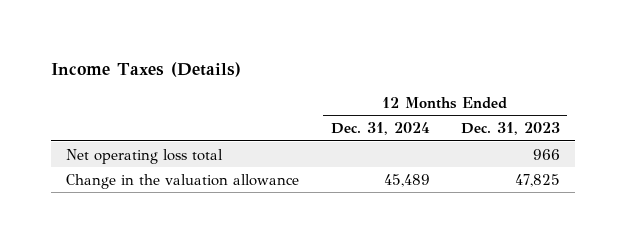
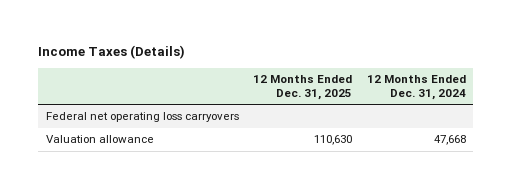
- | 12 Months Ended Dec. 31, 2024 | 12 Months Ended Dec. 31, 2023
+ | 12 Months Ended Dec. 31, 2025 | 12 Months Ended Dec. 31, 2024
- Net operating loss total | | 966
- Change in the valuation allowance | 45,489 | 47,825
+ Federal net operating loss carryovers
+ Valuation allowance | 110,630 | 47,668

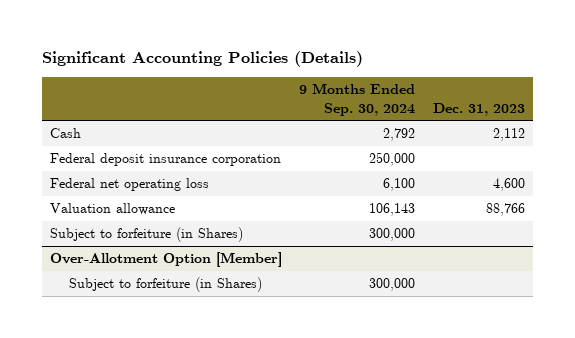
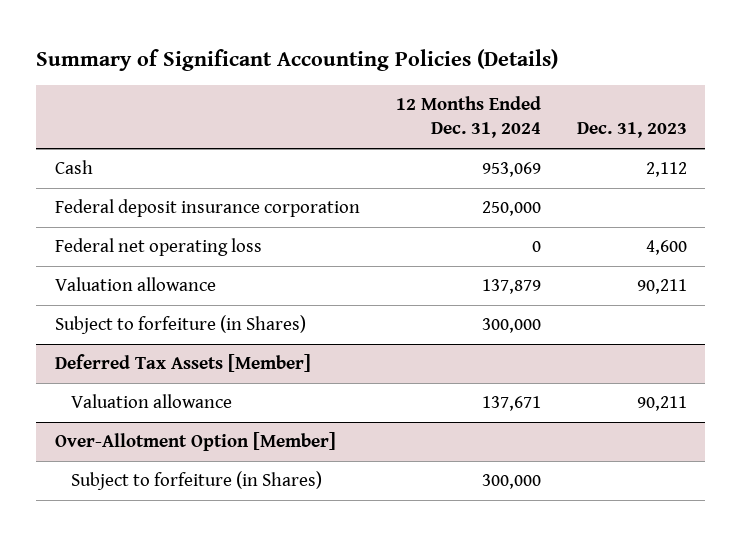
- Significant Accounting Policies (Details)
+ Summary of Significant Accounting Policies (Details)
- | 9 Months Ended Sep. 30, 2024 | Dec. 31, 2023
+ | 12 Months Ended Dec. 31, 2024 | Dec. 31, 2023
- Valuation allowance | 106,143 | 88,766
+ Valuation allowance | 137,879 | 90,211
+ Deferred Tax Assets [Member]
+ Valuation allowance | 137,671 | 90,211

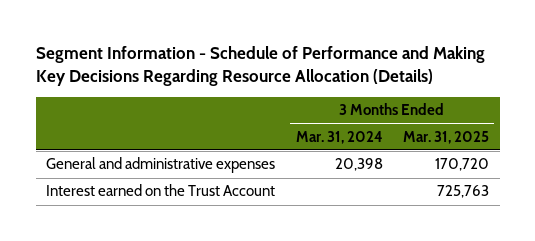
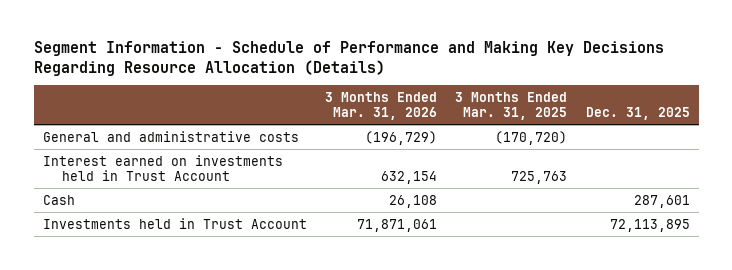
- | 3 Months Ended Mar. 31, 2024 | 3 Months Ended Mar. 31, 2025
+ | 3 Months Ended Mar. 31, 2026 | 3 Months Ended Mar. 31, 2025 | Dec. 31, 2025
- General and administrative expenses | 20,398 | 170,720
- Interest earned on the Trust Account | | 725,763
+ General and administrative costs | (196,729) | (170,720) |
+ Interest earned on investments held in Trust Account | 632,154 | 725,763 |
+ Cash | 26,108 | | 287,601
+ Investments held in Trust Account | 71,871,061 | | 72,113,895

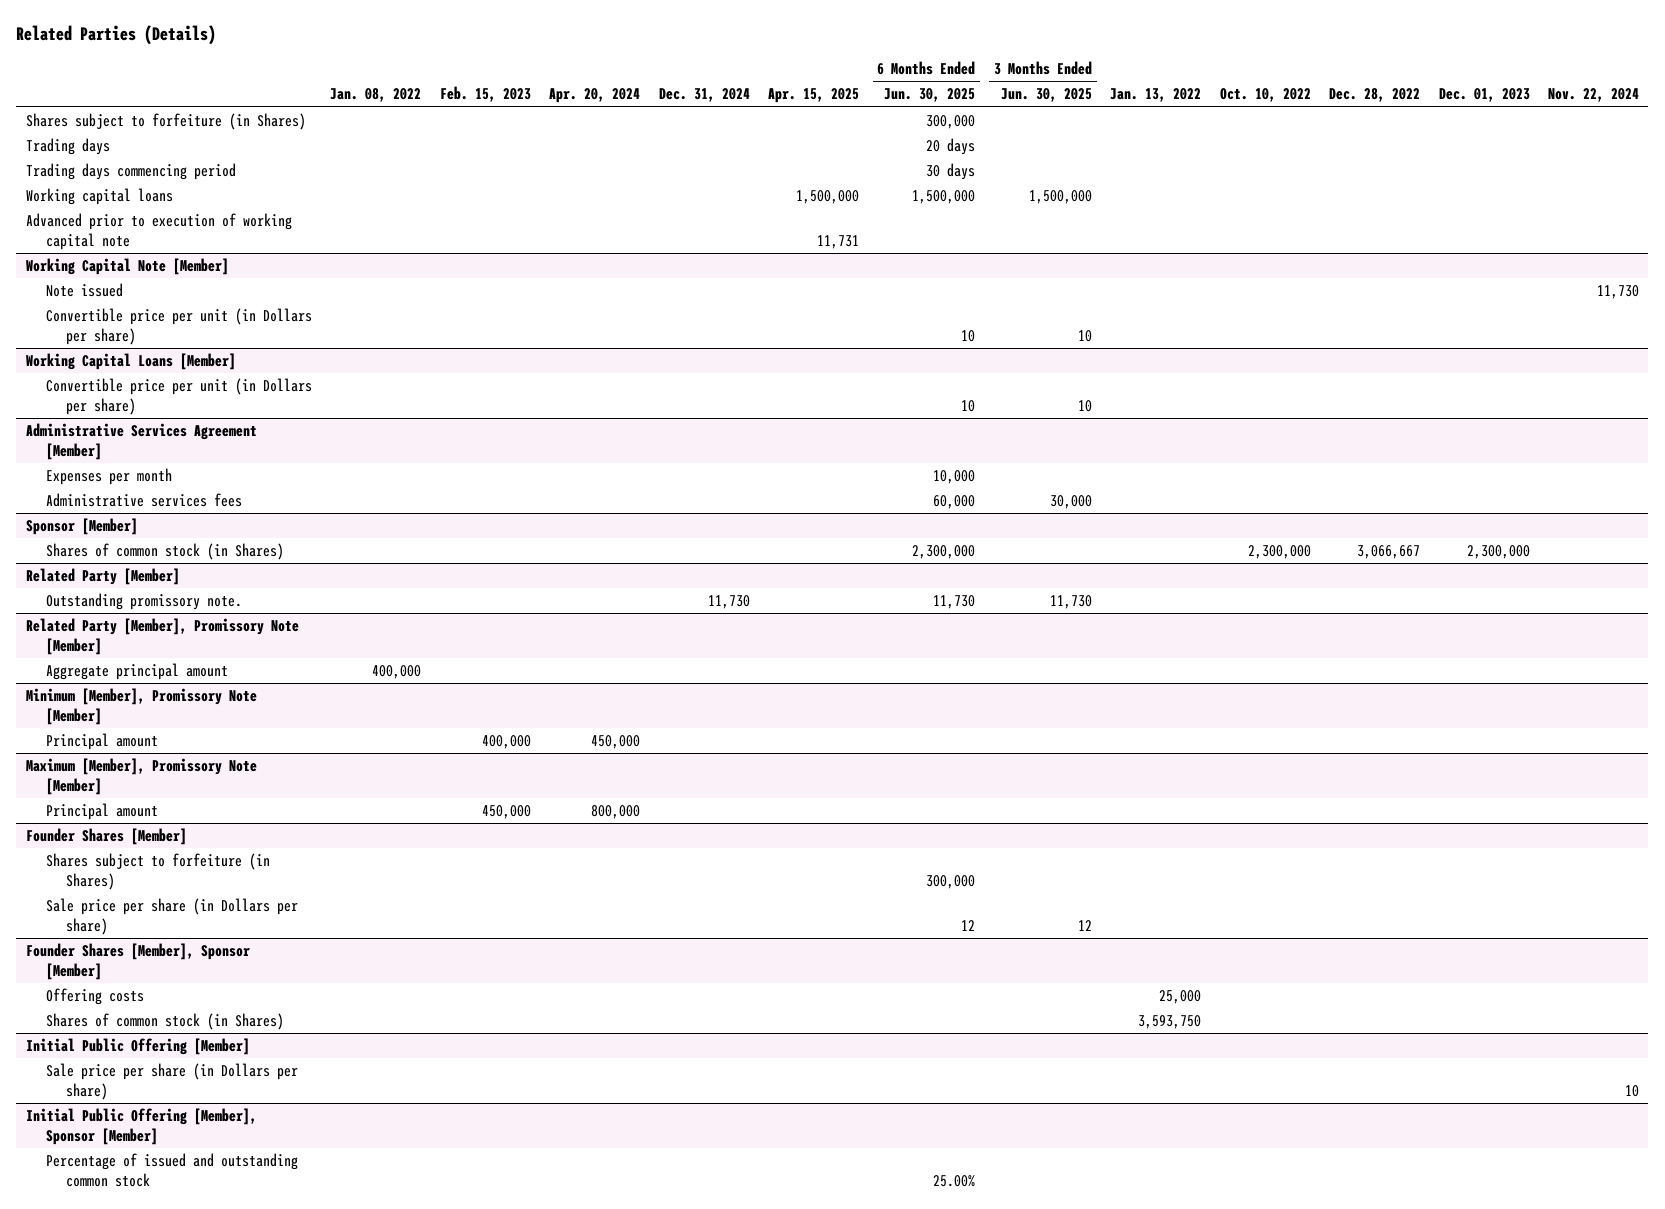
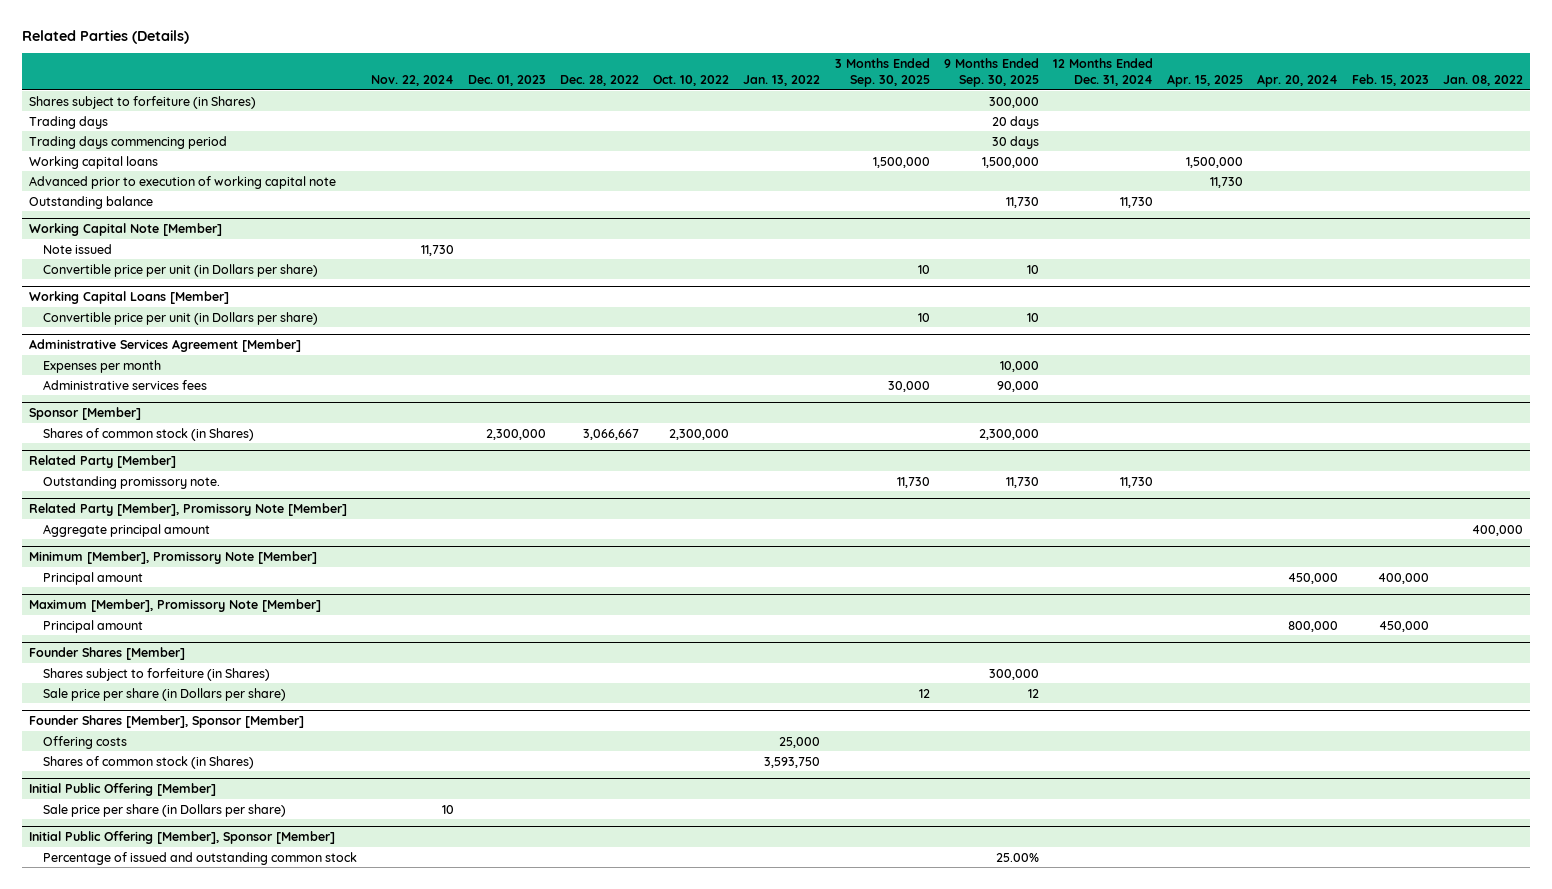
- | Jan. 08, 2022 | Feb. 15, 2023 | Apr. 20, 2024 | Dec. 31, 2024 | Apr. 15, 2025 | 6 Months Ended Jun. 30, 2025 | 3 Months Ended Jun. 30, 2025 | Jan. 13, 2022 | Oct. 10, 2022 | Dec. 28, 2022 | Dec. 01, 2023 | Nov. 22, 2024
+ | Nov. 22, 2024 | Dec. 01, 2023 | Dec. 28, 2022 | Oct. 10, 2022 | Jan. 13, 2022 | 3 Months Ended Sep. 30, 2025 | 9 Months Ended Sep. 30, 2025 | 12 Months Ended Dec. 31, 2024 | Apr. 15, 2025 | Apr. 20, 2024 | Feb. 15, 2023 | Jan. 08, 2022
- Advanced prior to execution of working capital note | | | | | 11,731 | | | | | | |
+ Advanced prior to execution of working capital note | | | | | | | | | 11,730 | | |
+ Outstanding balance | | | | | | | 11,730 | 11,730 | | | |

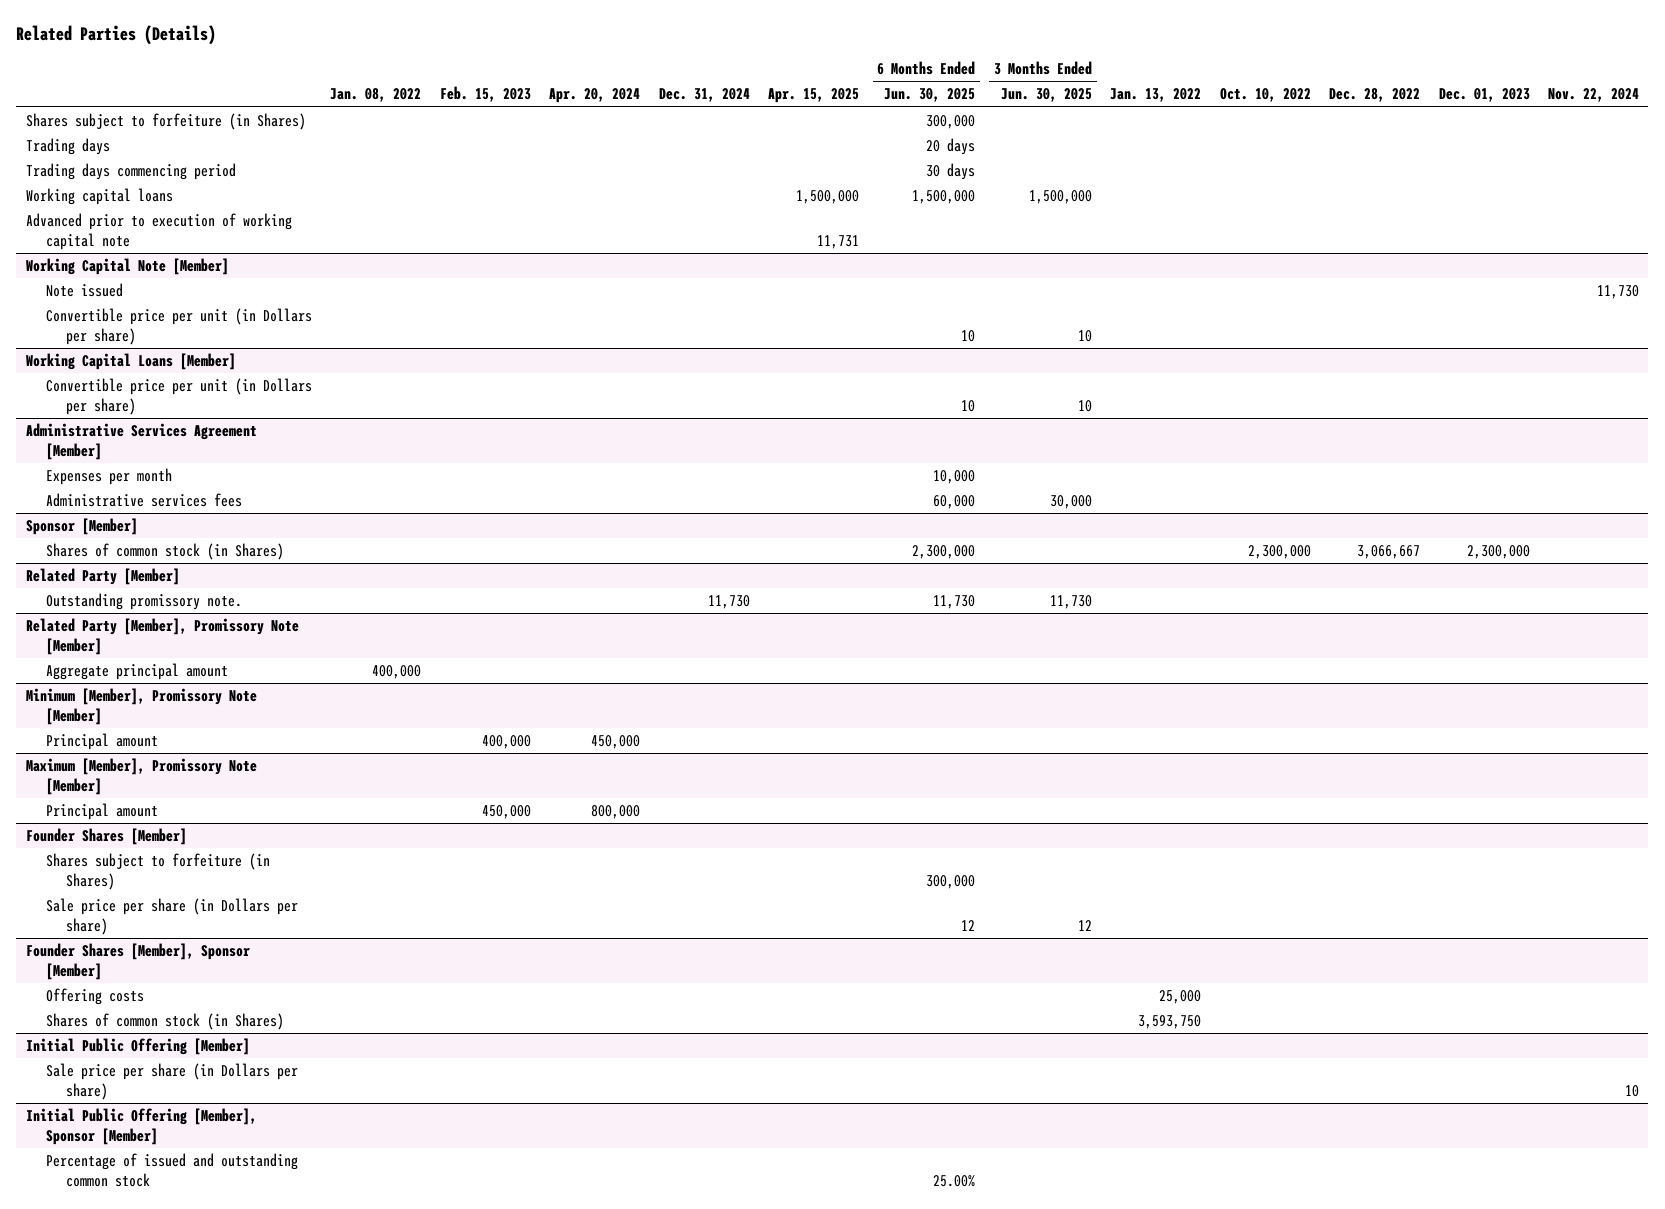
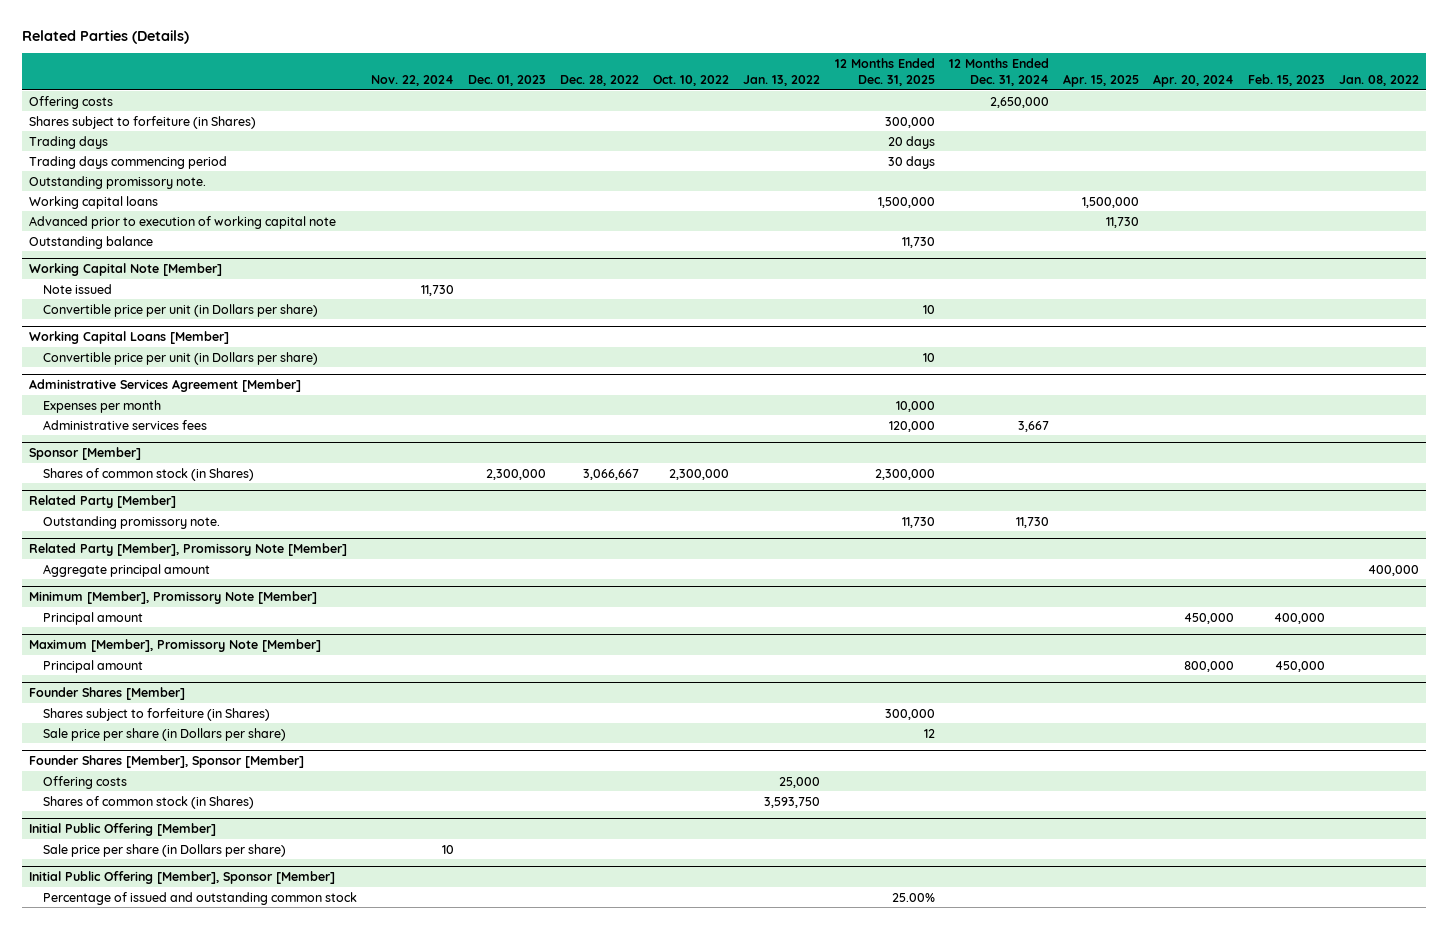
- | Jan. 08, 2022 | Feb. 15, 2023 | Apr. 20, 2024 | Dec. 31, 2024 | Apr. 15, 2025 | 6 Months Ended Jun. 30, 2025 | 3 Months Ended Jun. 30, 2025 | Jan. 13, 2022 | Oct. 10, 2022 | Dec. 28, 2022 | Dec. 01, 2023 | Nov. 22, 2024
+ | Nov. 22, 2024 | Dec. 01, 2023 | Dec. 28, 2022 | Oct. 10, 2022 | Jan. 13, 2022 | 12 Months Ended Dec. 31, 2025 | 12 Months Ended Dec. 31, 2024 | Apr. 15, 2025 | Apr. 20, 2024 | Feb. 15, 2023 | Jan. 08, 2022
+ Offering costs | | | | | | | 2,650,000 | | | |
+ Outstanding promissory note.
- Advanced prior to execution of working capital note | | | | | 11,731 | | | | | | |
+ Advanced prior to execution of working capital note | | | | | | | | 11,730 | | |
+ Outstanding balance | | | | | | 11,730 | | | | |

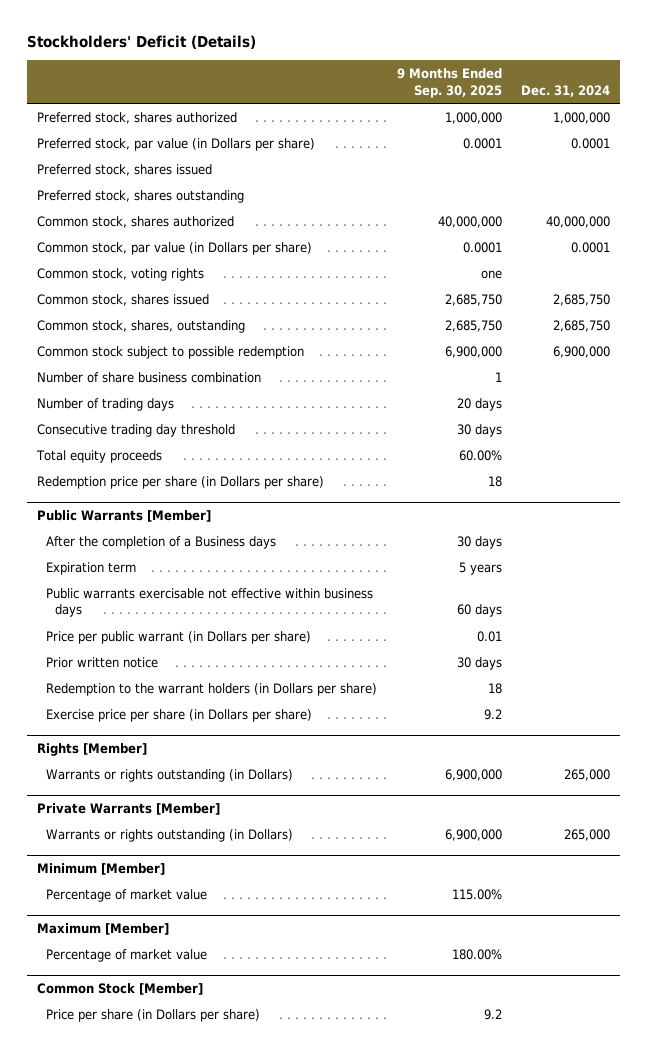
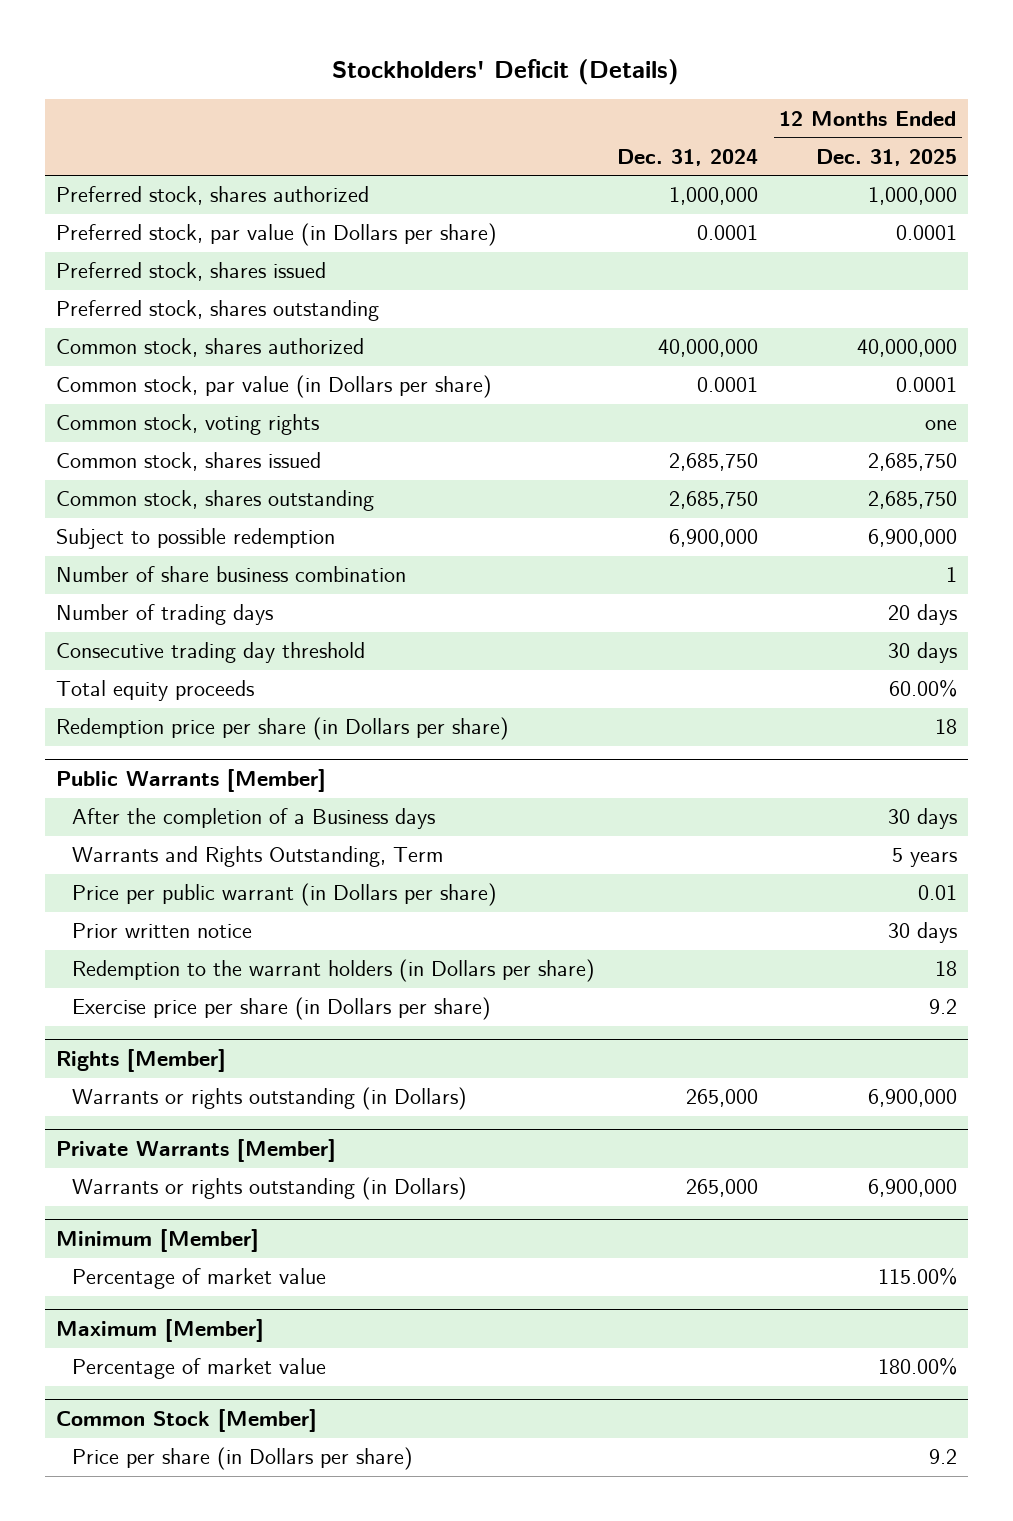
- | 9 Months Ended Sep. 30, 2025 | Dec. 31, 2024
+ | Dec. 31, 2024 | 12 Months Ended Dec. 31, 2025
- Common stock, shares, outstanding | 2,685,750 | 2,685,750
- Common stock subject to possible redemption | 6,900,000 | 6,900,000
+ Common stock, shares outstanding | 2,685,750 | 2,685,750
+ Subject to possible redemption | 6,900,000 | 6,900,000
@ Public Warrants [Member]
- Expiration term | 5 years |
- Public warrants exercisable not effective within business days | 60 days |
+ Warrants and Rights Outstanding, Term | | 5 years

